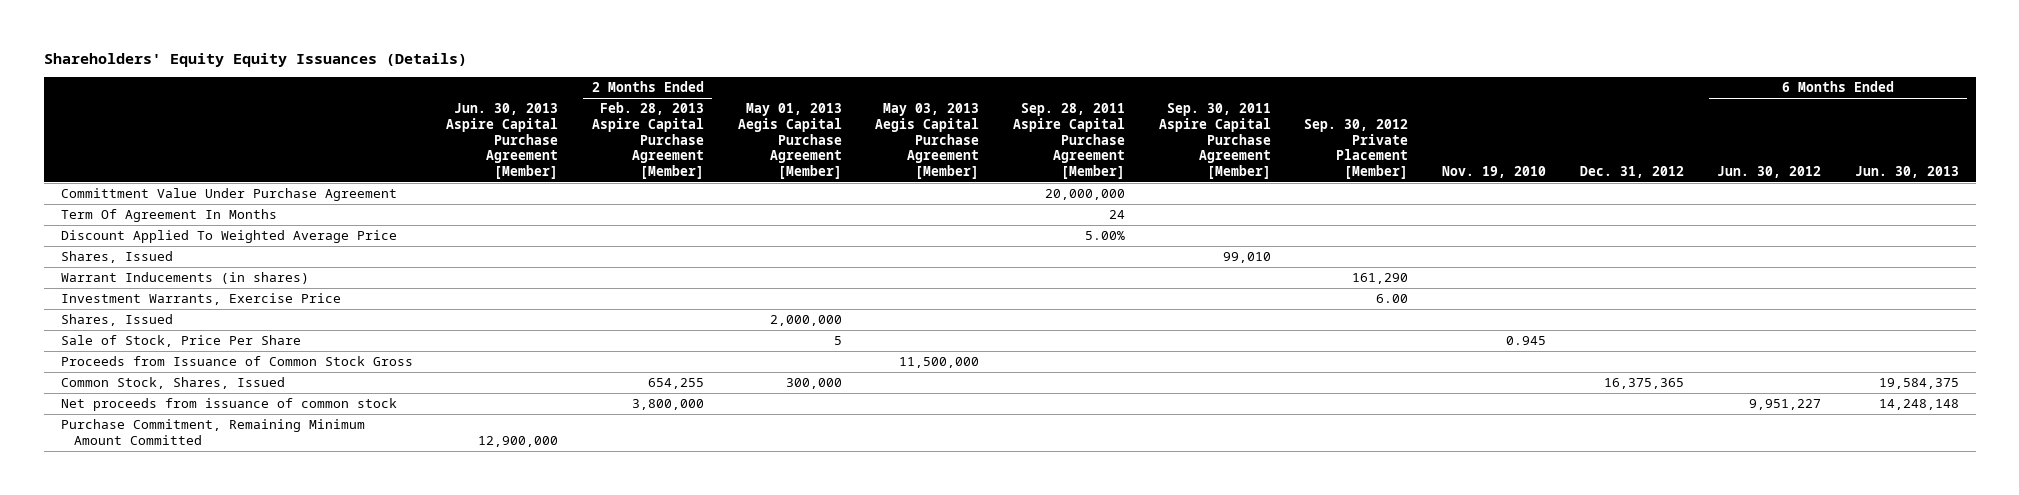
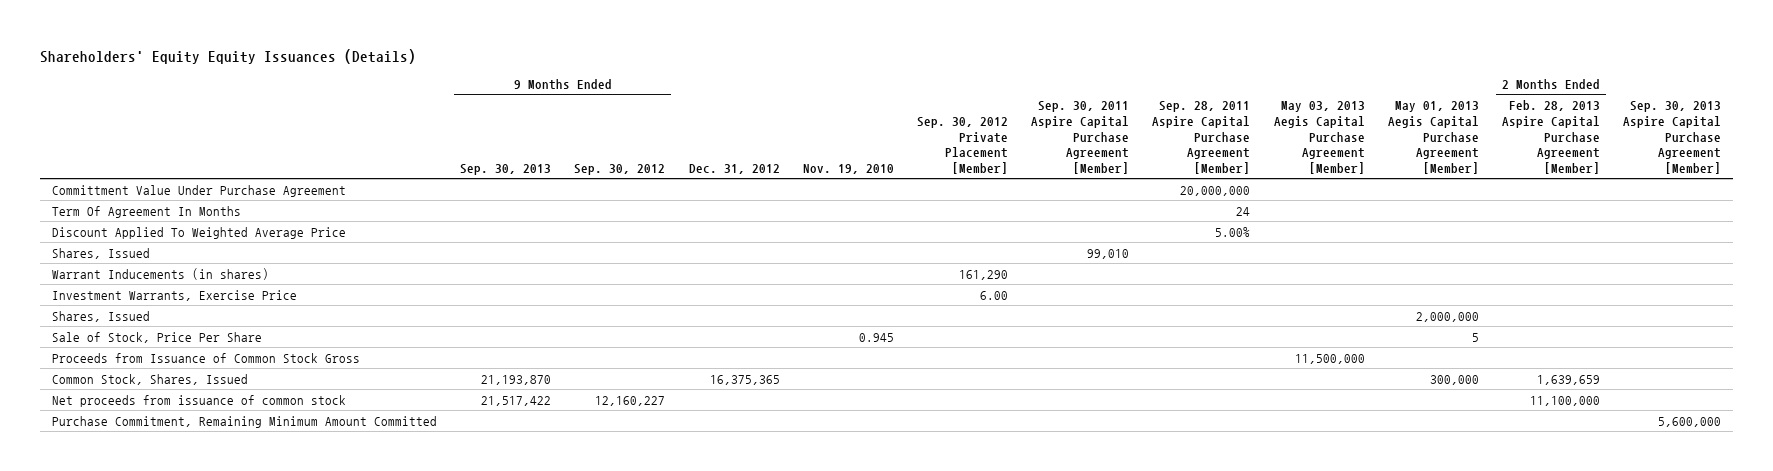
- | Jun. 30, 2013 Aspire Capital Purchase Agreement [Member] | 2 Months Ended Feb. 28, 2013 Aspire Capital Purchase Agreement [Member] | May 01, 2013 Aegis Capital Purchase Agreement [Member] | May 03, 2013 Aegis Capital Purchase Agreement [Member] | Sep. 28, 2011 Aspire Capital Purchase Agreement [Member] | Sep. 30, 2011 Aspire Capital Purchase Agreement [Member] | Sep. 30, 2012 Private Placement [Member] | Nov. 19, 2010 | Dec. 31, 2012 | 6 Months Ended Jun. 30, 2012 | 6 Months Ended Jun. 30, 2013
+ | 9 Months Ended Sep. 30, 2013 | 9 Months Ended Sep. 30, 2012 | Dec. 31, 2012 | Nov. 19, 2010 | Sep. 30, 2012 Private Placement [Member] | Sep. 30, 2011 Aspire Capital Purchase Agreement [Member] | Sep. 28, 2011 Aspire Capital Purchase Agreement [Member] | May 03, 2013 Aegis Capital Purchase Agreement [Member] | May 01, 2013 Aegis Capital Purchase Agreement [Member] | 2 Months Ended Feb. 28, 2013 Aspire Capital Purchase Agreement [Member] | Sep. 30, 2013 Aspire Capital Purchase Agreement [Member]
- Common Stock, Shares, Issued | | 654,255 | 300,000 | | | | | | 16,375,365 | | 19,584,375
- Net proceeds from issuance of common stock | | 3,800,000 | | | | | | | | 9,951,227 | 14,248,148
+ Common Stock, Shares, Issued | 21,193,870 | | 16,375,365 | | | | | | 300,000 | 1,639,659 |
+ Net proceeds from issuance of common stock | 21,517,422 | 12,160,227 | | | | | | | | 11,100,000 |

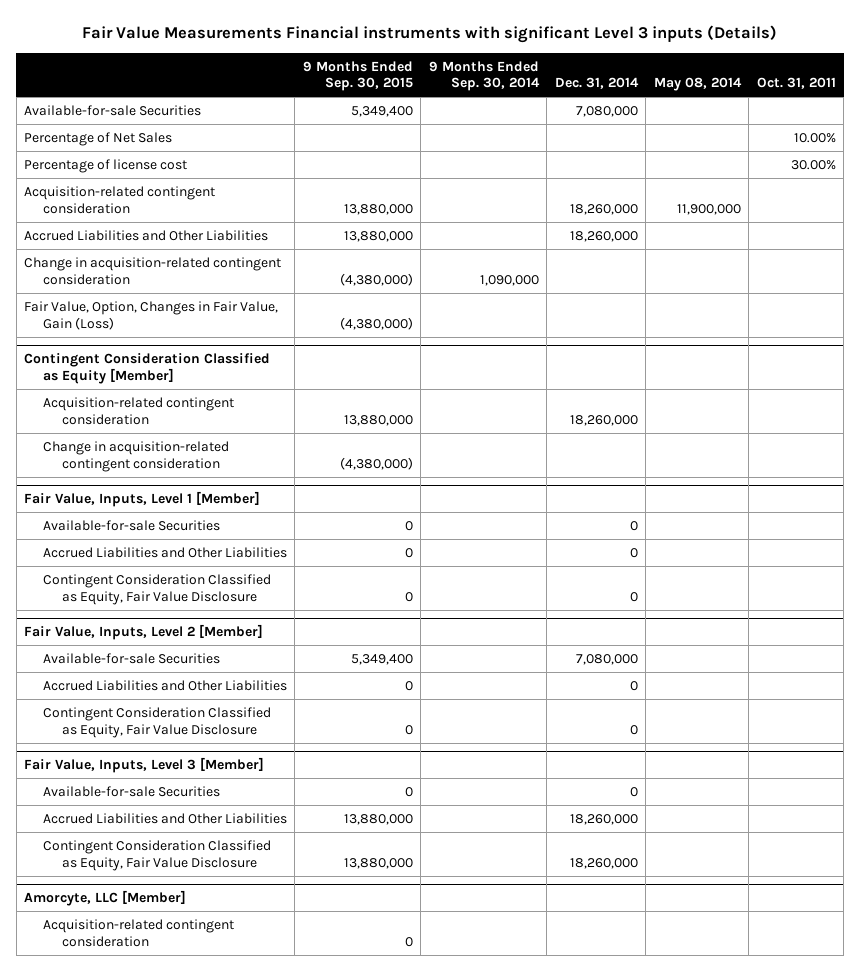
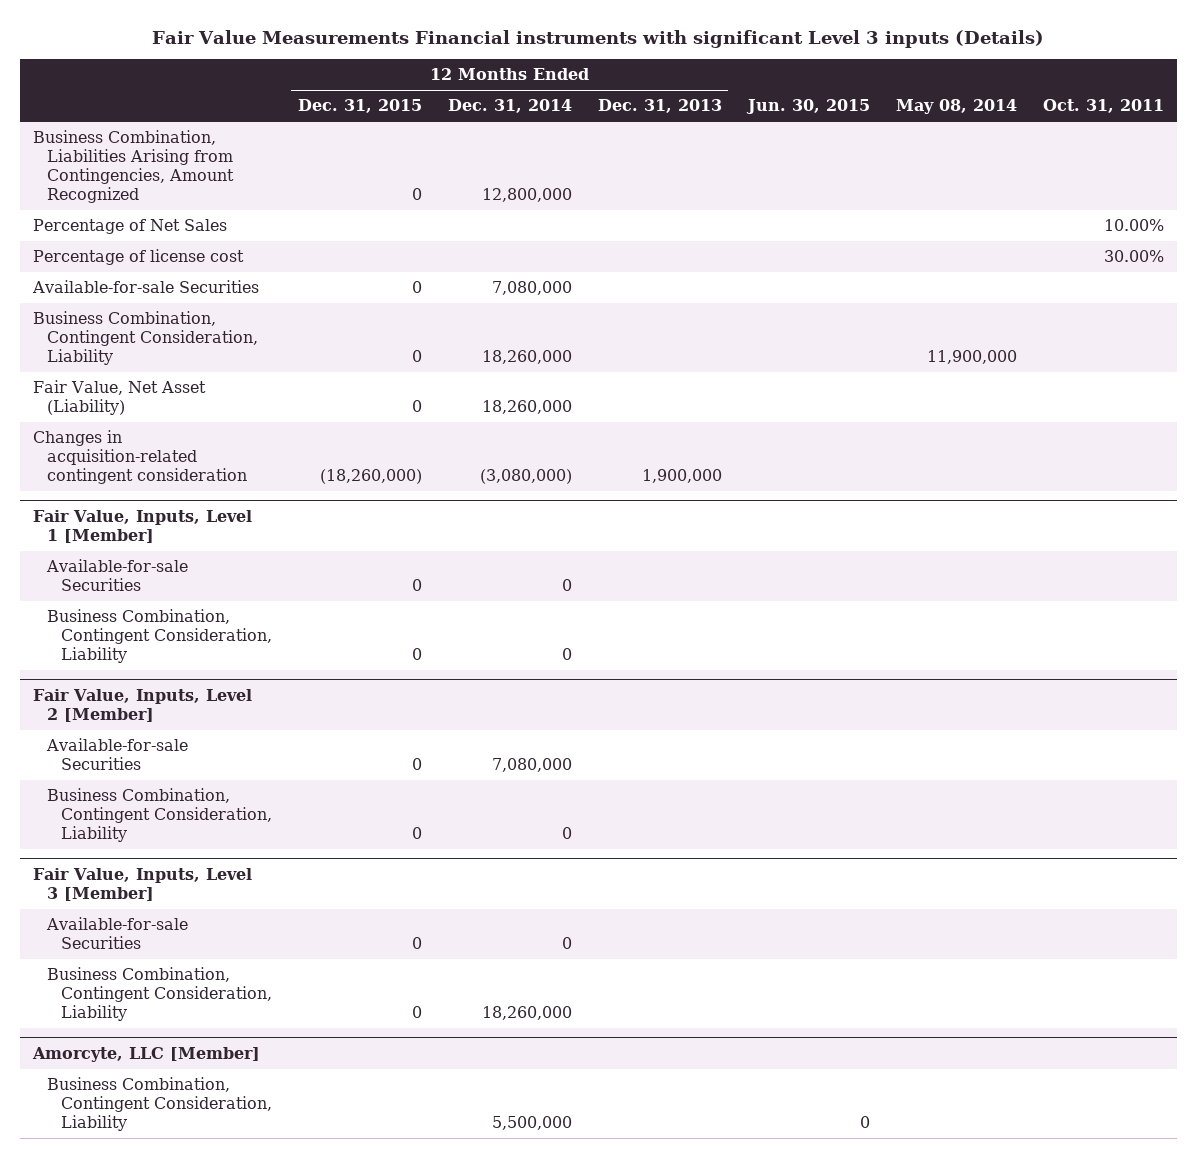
- | 9 Months Ended Sep. 30, 2015 | 9 Months Ended Sep. 30, 2014 | Dec. 31, 2014 | May 08, 2014 | Oct. 31, 2011
+ | 12 Months Ended Dec. 31, 2015 | 12 Months Ended Dec. 31, 2014 | 12 Months Ended Dec. 31, 2013 | Jun. 30, 2015 | May 08, 2014 | Oct. 31, 2011
+ Business Combination, Liabilities Arising from Contingencies, Amount Recognized | 0 | 12,800,000 | | | |
- Acquisition-related contingent consideration | 13,880,000 | | 18,260,000 | 11,900,000 |
- Accrued Liabilities and Other Liabilities | 13,880,000 | | 18,260,000 | |
- Change in acquisition-related contingent consideration | (4,380,000) | 1,090,000 | | |
- Fair Value, Option, Changes in Fair Value, Gain (Loss) | (4,380,000) | | | |
- Contingent Consideration Classified as Equity [Member]
- Acquisition-related contingent consideration | 13,880,000 | | 18,260,000 | |
- Change in acquisition-related contingent consideration | (4,380,000) | | | |
moved down: Available-for-sale Securities | 0 | 7,080,000 | | | |
+ Business Combination, Contingent Consideration, Liability | 0 | 18,260,000 | | | 11,900,000 |
+ Fair Value, Net Asset (Liability) | 0 | 18,260,000 | | | |
+ Changes in acquisition-related contingent consideration | (18,260,000) | (3,080,000) | 1,900,000 | | |
@ Fair Value, Inputs, Level 1 [Member]
- Accrued Liabilities and Other Liabilities | 0 | | 0 | |
- Contingent Consideration Classified as Equity, Fair Value Disclosure | 0 | | 0 | |
+ Business Combination, Contingent Consideration, Liability | 0 | 0 | | | |
@ Fair Value, Inputs, Level 2 [Member]
- Accrued Liabilities and Other Liabilities | 0 | | 0 | |
- Contingent Consideration Classified as Equity, Fair Value Disclosure | 0 | | 0 | |
+ Business Combination, Contingent Consideration, Liability | 0 | 0 | | | |
@ Fair Value, Inputs, Level 3 [Member]
- Accrued Liabilities and Other Liabilities | 13,880,000 | | 18,260,000 | |
- Contingent Consideration Classified as Equity, Fair Value Disclosure | 13,880,000 | | 18,260,000 | |
+ Business Combination, Contingent Consideration, Liability | 0 | 18,260,000 | | | |
@ Amorcyte, LLC [Member]
- Acquisition-related contingent consideration | 0 | | | |
+ Business Combination, Contingent Consideration, Liability | | 5,500,000 | | 0 | |

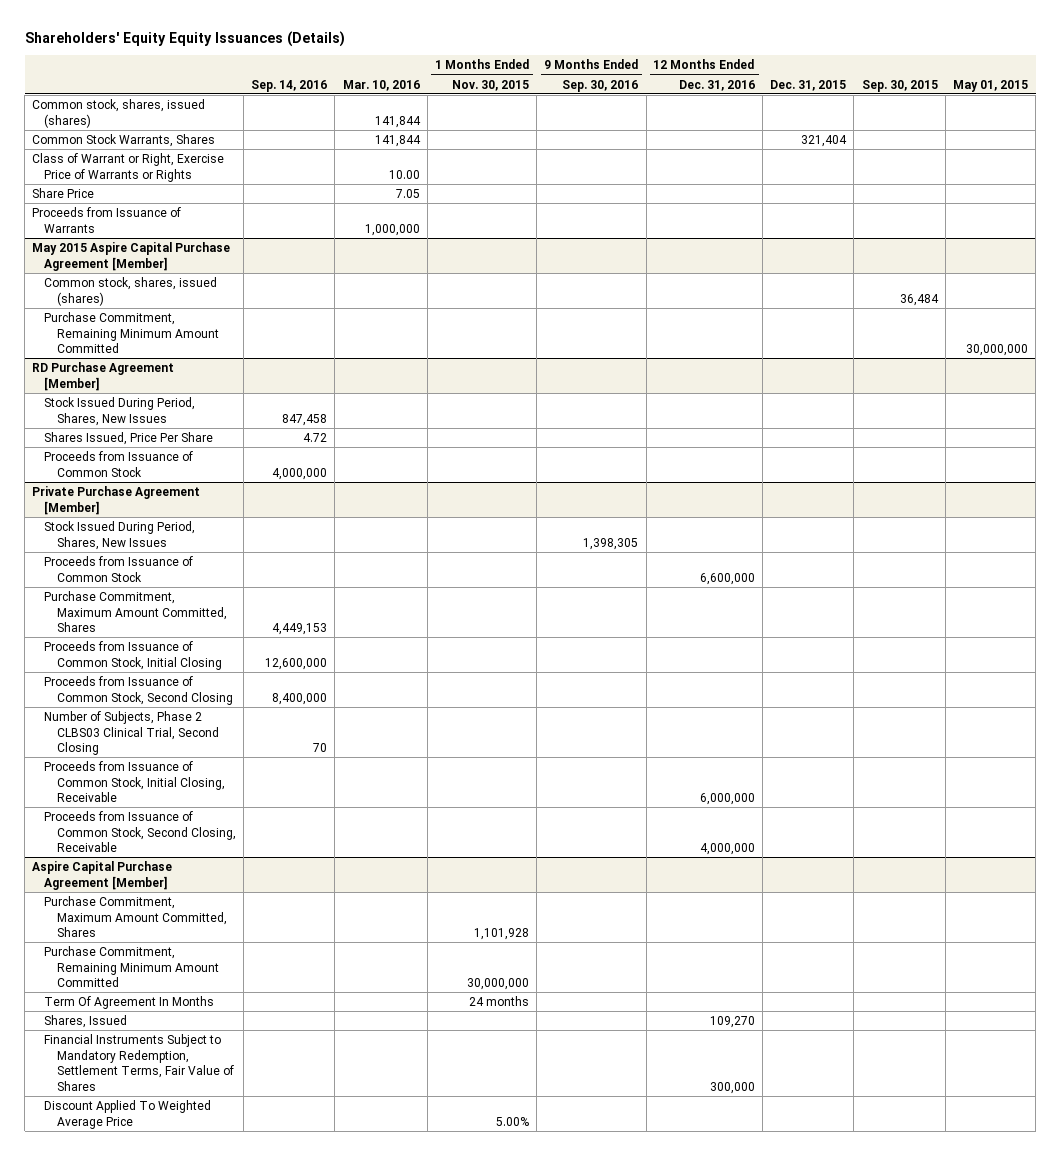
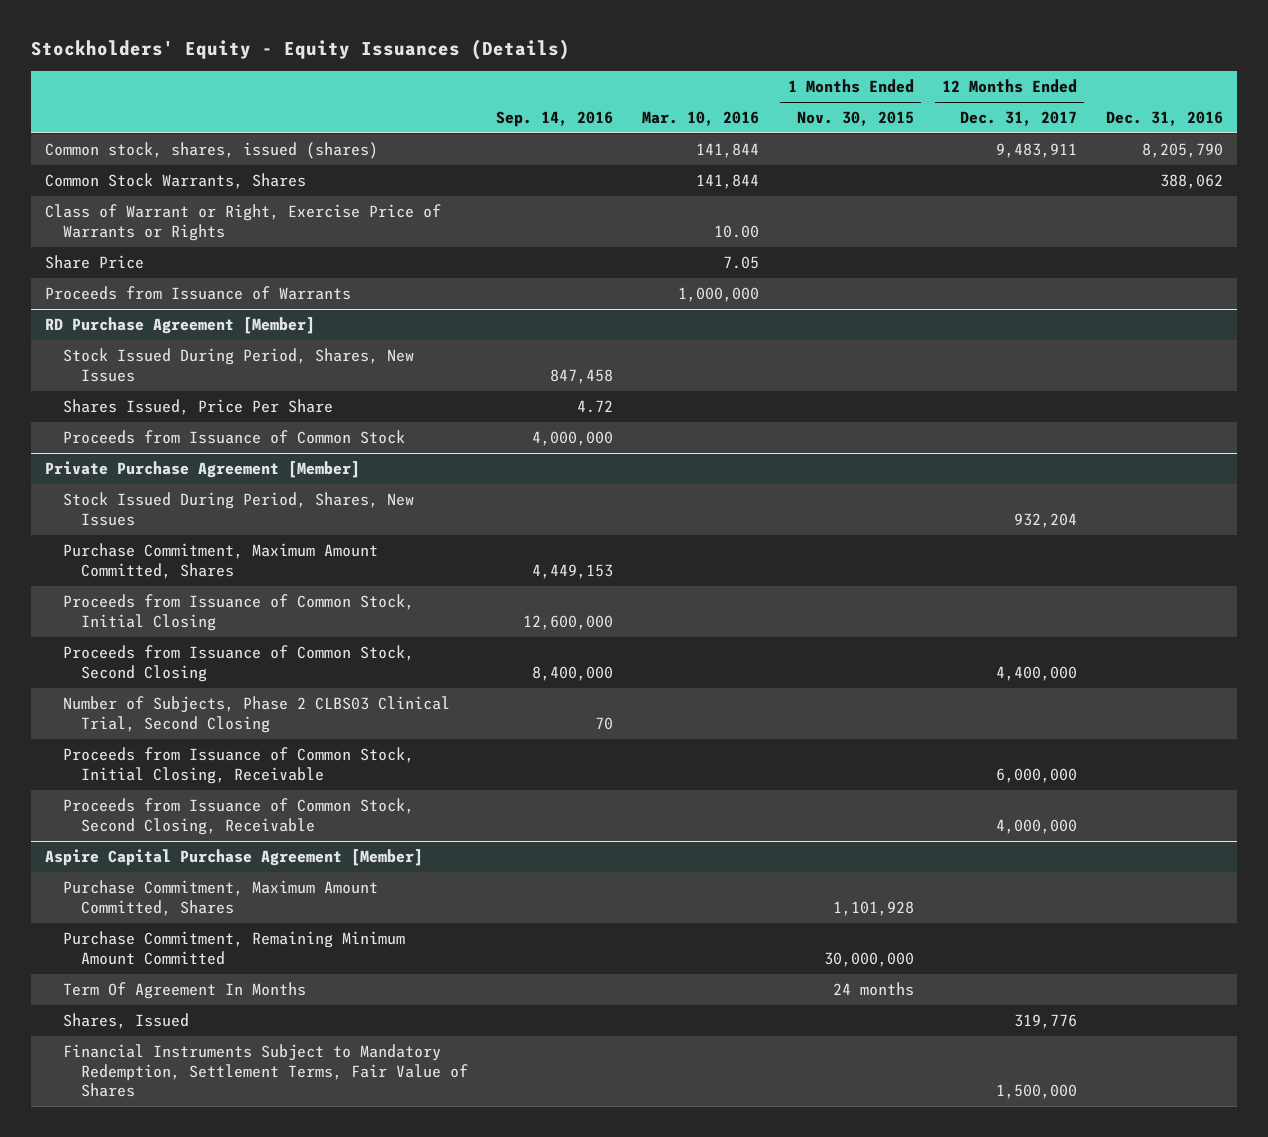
- Shareholders' Equity Equity Issuances (Details)
+ Stockholders' Equity - Equity Issuances (Details)
- | Sep. 14, 2016 | Mar. 10, 2016 | 1 Months Ended Nov. 30, 2015 | 9 Months Ended Sep. 30, 2016 | 12 Months Ended Dec. 31, 2016 | Dec. 31, 2015 | Sep. 30, 2015 | May 01, 2015
+ | Sep. 14, 2016 | Mar. 10, 2016 | 1 Months Ended Nov. 30, 2015 | 12 Months Ended Dec. 31, 2017 | Dec. 31, 2016
- May 2015 Aspire Capital Purchase Agreement [Member]
- Common stock, shares, issued (shares) | | | | | | | 36,484 |
- Purchase Commitment, Remaining Minimum Amount Committed | | | | | | | | 30,000,000
@ Private Purchase Agreement [Member]
- Proceeds from Issuance of Common Stock | | | | | 6,600,000 | | |
@ Aspire Capital Purchase Agreement [Member]
- Discount Applied To Weighted Average Price | | | 5.00% | | | | |

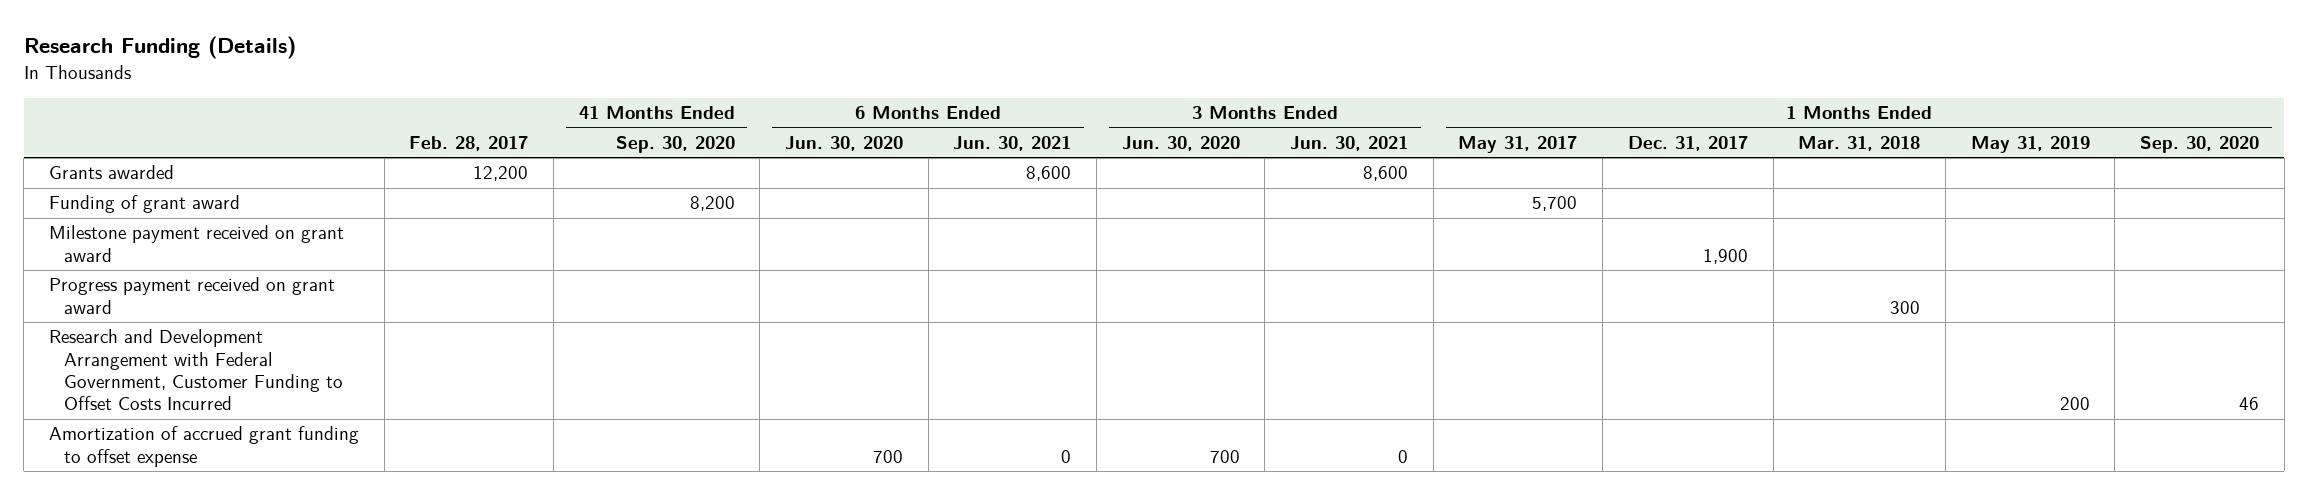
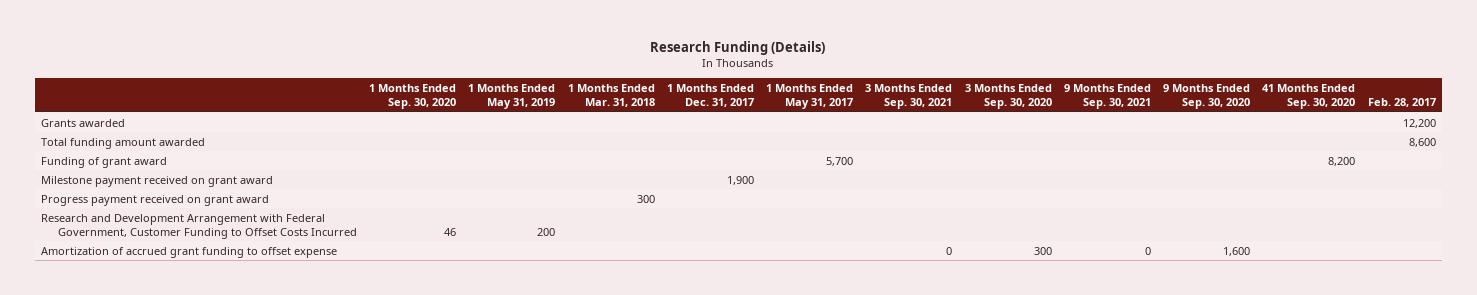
- | Feb. 28, 2017 | 41 Months Ended Sep. 30, 2020 | 6 Months Ended Jun. 30, 2020 | 6 Months Ended Jun. 30, 2021 | 3 Months Ended Jun. 30, 2020 | 3 Months Ended Jun. 30, 2021 | 1 Months Ended May 31, 2017 | 1 Months Ended Dec. 31, 2017 | 1 Months Ended Mar. 31, 2018 | 1 Months Ended May 31, 2019 | 1 Months Ended Sep. 30, 2020
+ | 1 Months Ended Sep. 30, 2020 | 1 Months Ended May 31, 2019 | 1 Months Ended Mar. 31, 2018 | 1 Months Ended Dec. 31, 2017 | 1 Months Ended May 31, 2017 | 3 Months Ended Sep. 30, 2021 | 3 Months Ended Sep. 30, 2020 | 9 Months Ended Sep. 30, 2021 | 9 Months Ended Sep. 30, 2020 | 41 Months Ended Sep. 30, 2020 | Feb. 28, 2017
+ Total funding amount awarded | | | | | | | | | | | 8,600

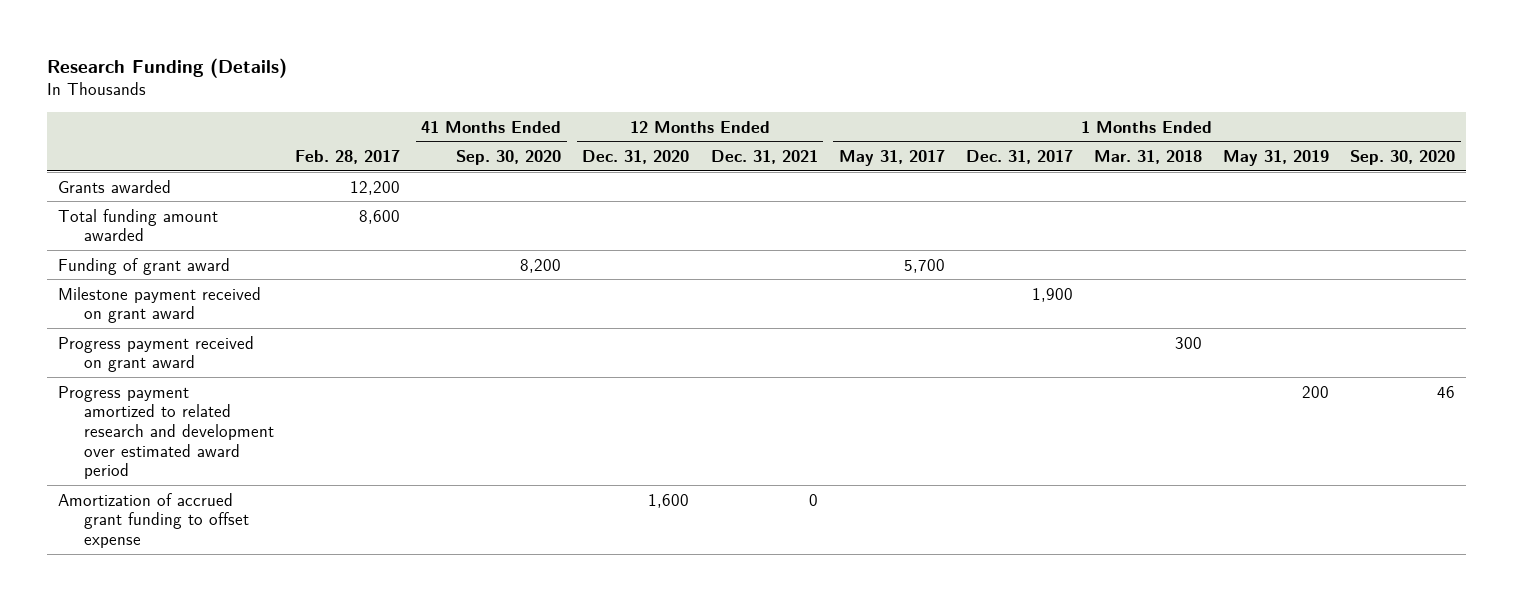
- | 1 Months Ended Sep. 30, 2020 | 1 Months Ended May 31, 2019 | 1 Months Ended Mar. 31, 2018 | 1 Months Ended Dec. 31, 2017 | 1 Months Ended May 31, 2017 | 3 Months Ended Sep. 30, 2021 | 3 Months Ended Sep. 30, 2020 | 9 Months Ended Sep. 30, 2021 | 9 Months Ended Sep. 30, 2020 | 41 Months Ended Sep. 30, 2020 | Feb. 28, 2017
+ | Feb. 28, 2017 | 41 Months Ended Sep. 30, 2020 | 12 Months Ended Dec. 31, 2020 | 12 Months Ended Dec. 31, 2021 | 1 Months Ended May 31, 2017 | 1 Months Ended Dec. 31, 2017 | 1 Months Ended Mar. 31, 2018 | 1 Months Ended May 31, 2019 | 1 Months Ended Sep. 30, 2020
- Research and Development Arrangement with Federal Government, Customer Funding to Offset Costs Incurred | 46 | 200 | | | | | | | | |
+ Progress payment amortized to related research and development over estimated award period | | | | | | | | 200 | 46

